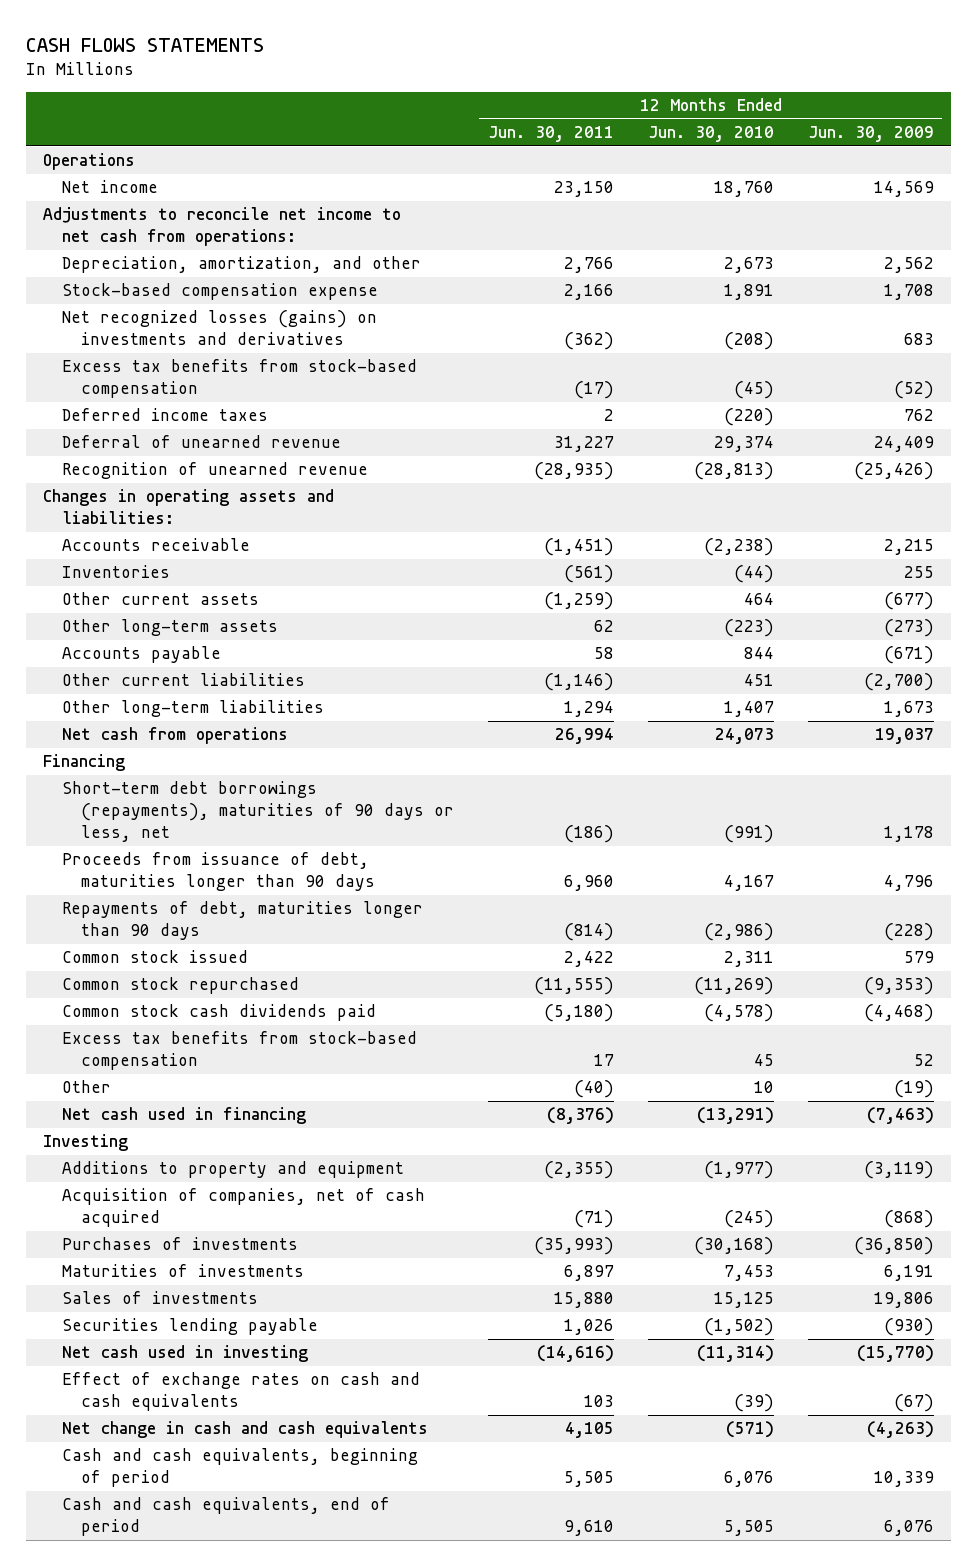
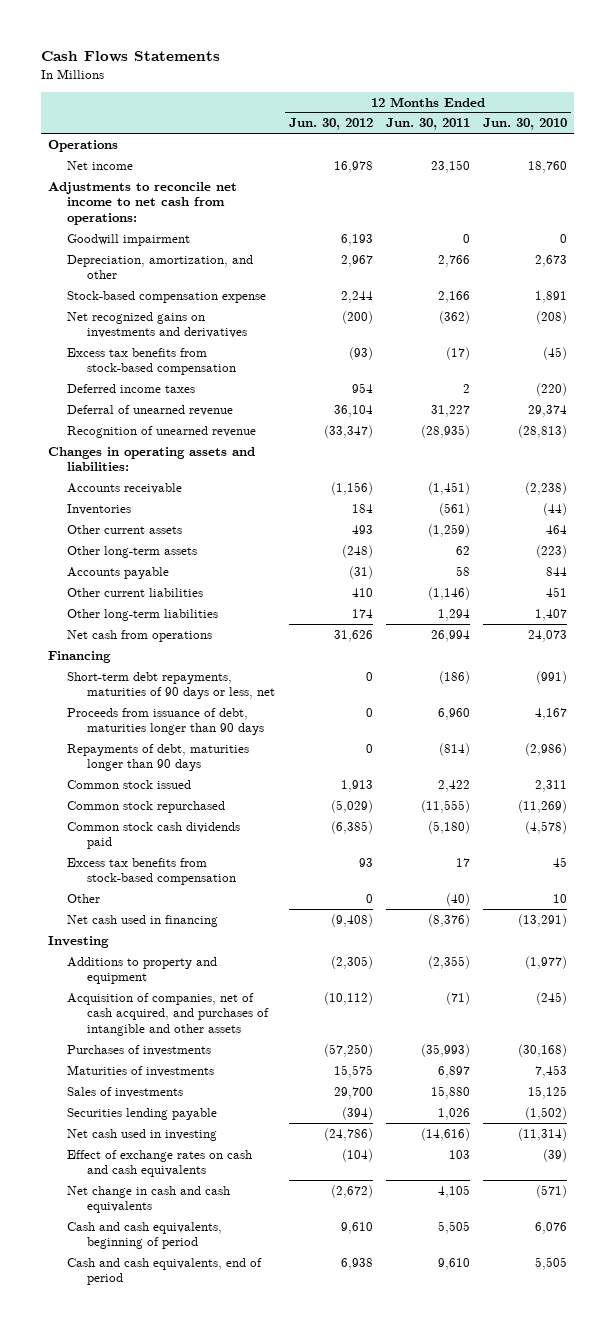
- CASH FLOWS STATEMENTS
+ Cash Flows Statements
- | 12 Months Ended Jun. 30, 2011 | 12 Months Ended Jun. 30, 2010 | 12 Months Ended Jun. 30, 2009
+ | 12 Months Ended Jun. 30, 2012 | 12 Months Ended Jun. 30, 2011 | 12 Months Ended Jun. 30, 2010
+ Goodwill impairment | 6,193 | 0 | 0
- Net recognized losses (gains) on investments and derivatives | (362) | (208) | 683
+ Net recognized gains on investments and derivatives | (200) | (362) | (208)
- Short-term debt borrowings (repayments), maturities of 90 days or less, net | (186) | (991) | 1,178
+ Short-term debt repayments, maturities of 90 days or less, net | 0 | (186) | (991)
- Acquisition of companies, net of cash acquired | (71) | (245) | (868)
+ Acquisition of companies, net of cash acquired, and purchases of intangible and other assets | (10,112) | (71) | (245)

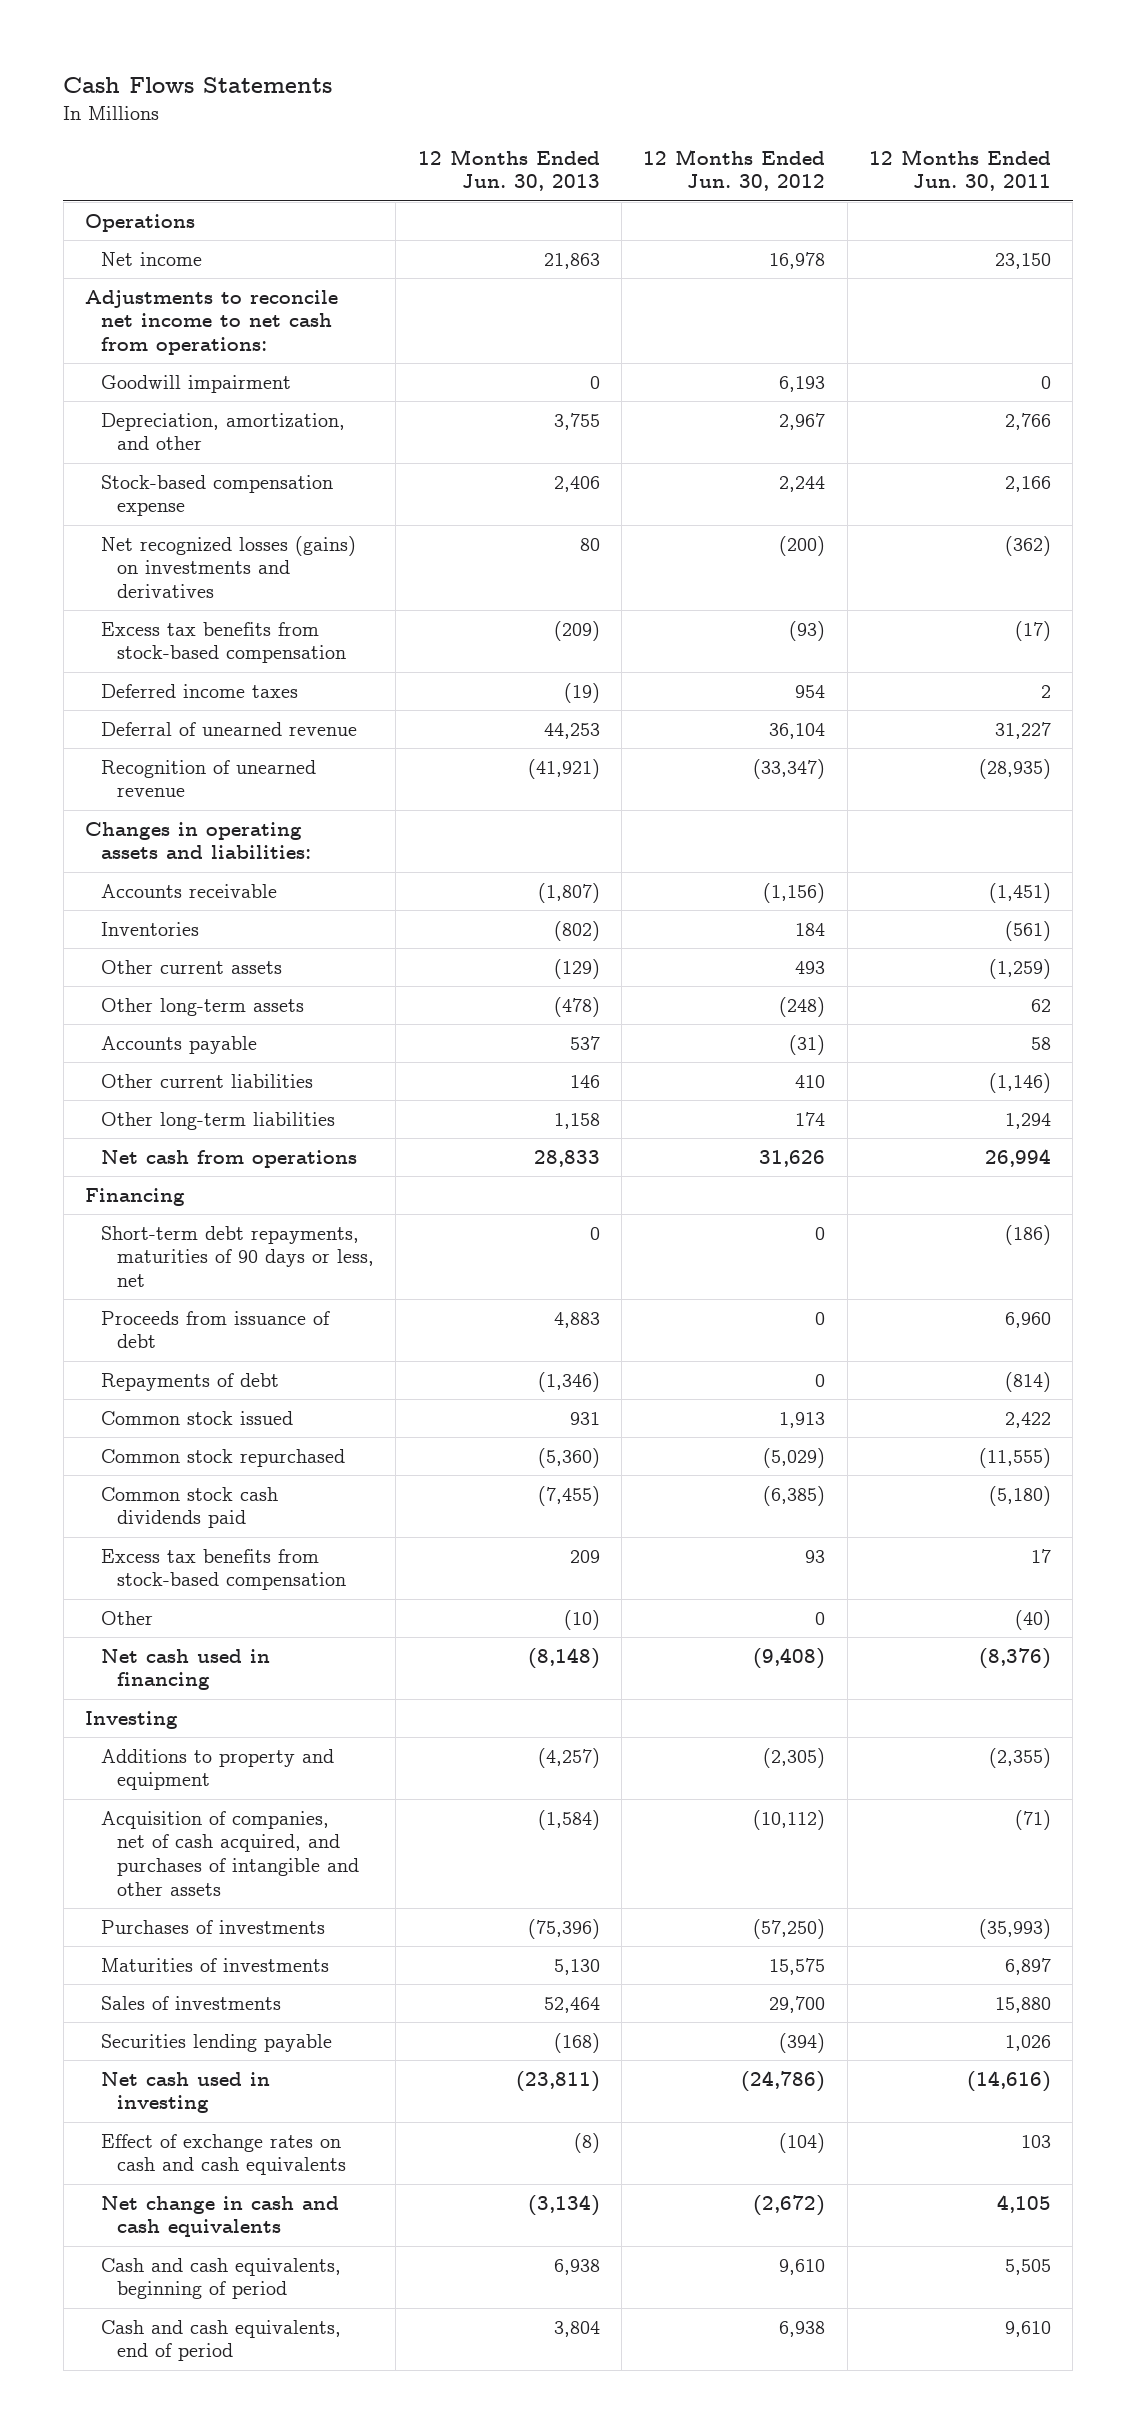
- | 12 Months Ended Jun. 30, 2012 | 12 Months Ended Jun. 30, 2011 | 12 Months Ended Jun. 30, 2010
+ | 12 Months Ended Jun. 30, 2013 | 12 Months Ended Jun. 30, 2012 | 12 Months Ended Jun. 30, 2011
- Net recognized gains on investments and derivatives | (200) | (362) | (208)
+ Net recognized losses (gains) on investments and derivatives | 80 | (200) | (362)
- Proceeds from issuance of debt, maturities longer than 90 days | 0 | 6,960 | 4,167
- Repayments of debt, maturities longer than 90 days | 0 | (814) | (2,986)
+ Proceeds from issuance of debt | 4,883 | 0 | 6,960
+ Repayments of debt | (1,346) | 0 | (814)

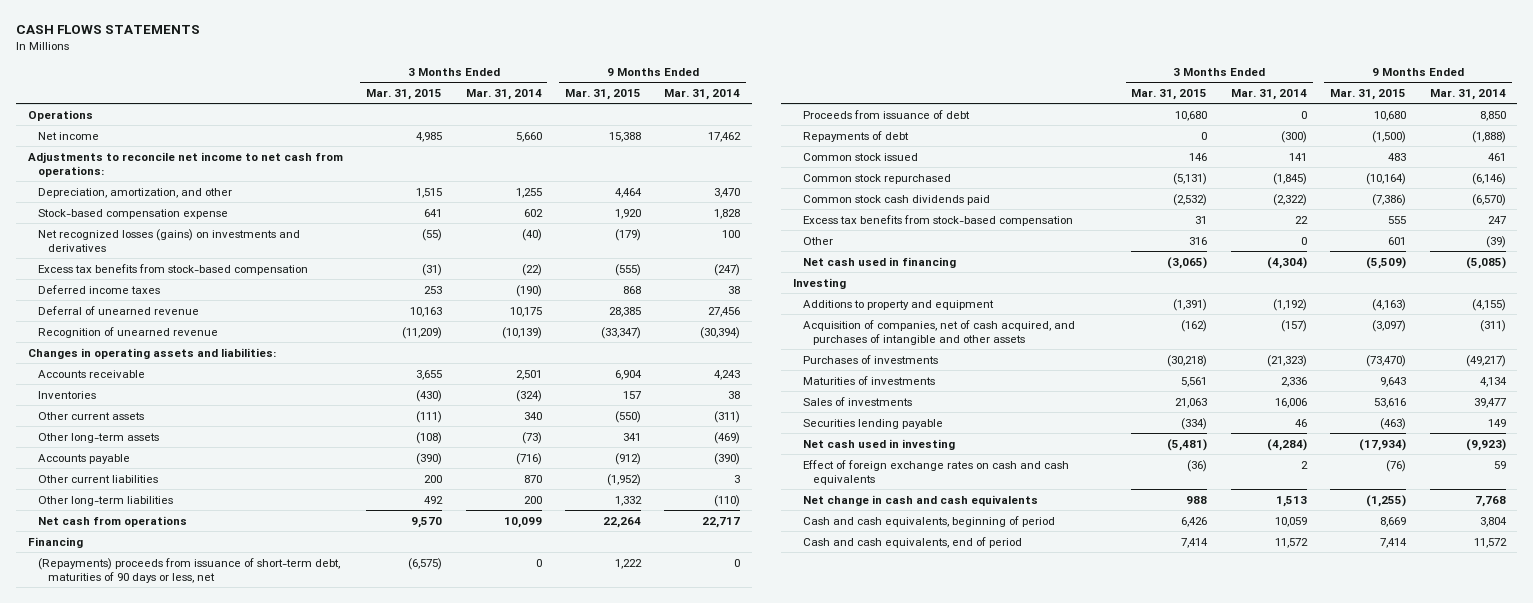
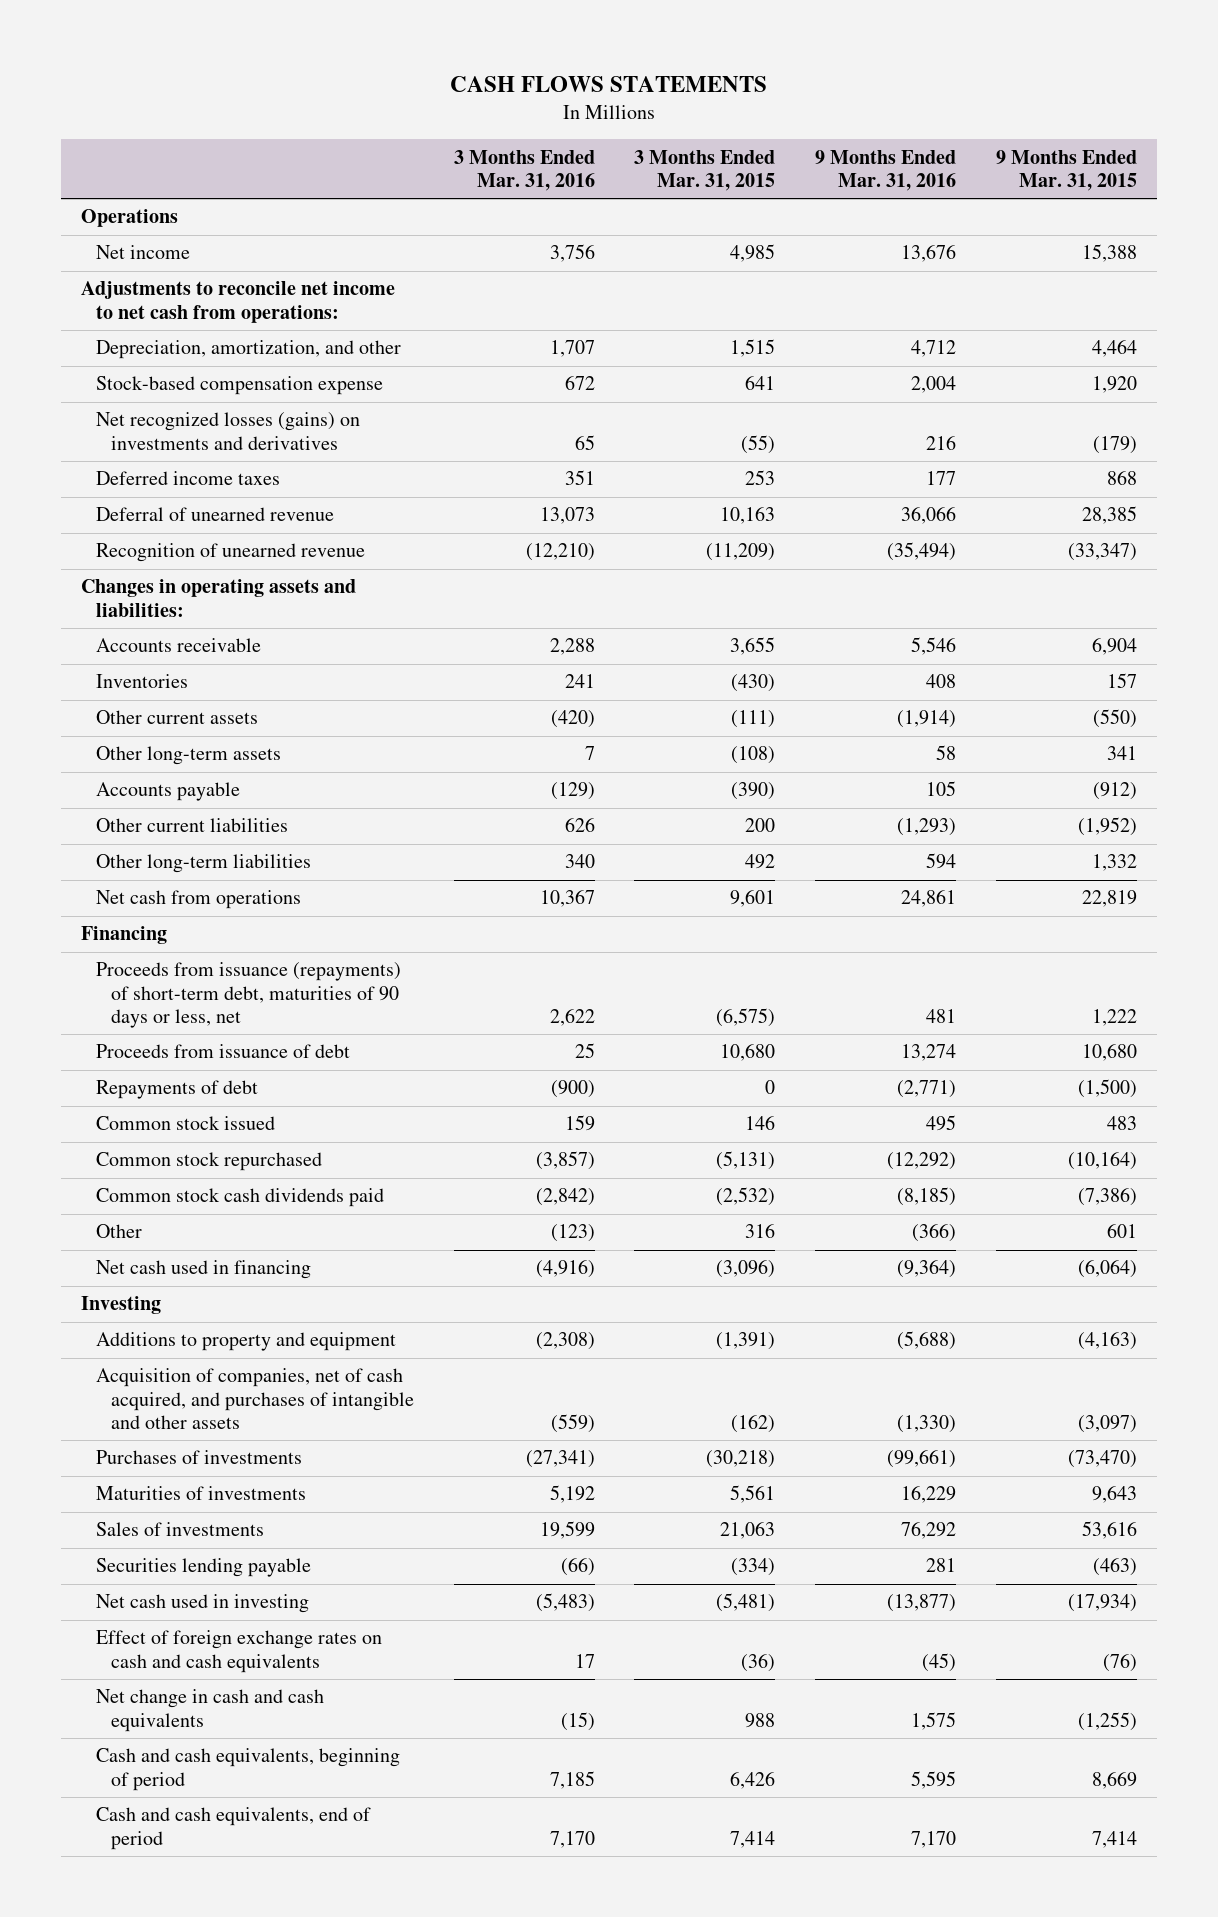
- | 3 Months Ended Mar. 31, 2015 | 3 Months Ended Mar. 31, 2014 | 9 Months Ended Mar. 31, 2015 | 9 Months Ended Mar. 31, 2014
+ | 3 Months Ended Mar. 31, 2016 | 3 Months Ended Mar. 31, 2015 | 9 Months Ended Mar. 31, 2016 | 9 Months Ended Mar. 31, 2015
- Excess tax benefits from stock-based compensation | (31) | (22) | (555) | (247)
- Net cash from operations | 9,570 | 10,099 | 22,264 | 22,717
+ Net cash from operations | 10,367 | 9,601 | 24,861 | 22,819
- (Repayments) proceeds from issuance of short-term debt, maturities of 90 days or less, net | (6,575) | 0 | 1,222 | 0
+ Proceeds from issuance (repayments) of short-term debt, maturities of 90 days or less, net | 2,622 | (6,575) | 481 | 1,222
- Excess tax benefits from stock-based compensation | 31 | 22 | 555 | 247
- Net cash used in financing | (3,065) | (4,304) | (5,509) | (5,085)
+ Net cash used in financing | (4,916) | (3,096) | (9,364) | (6,064)

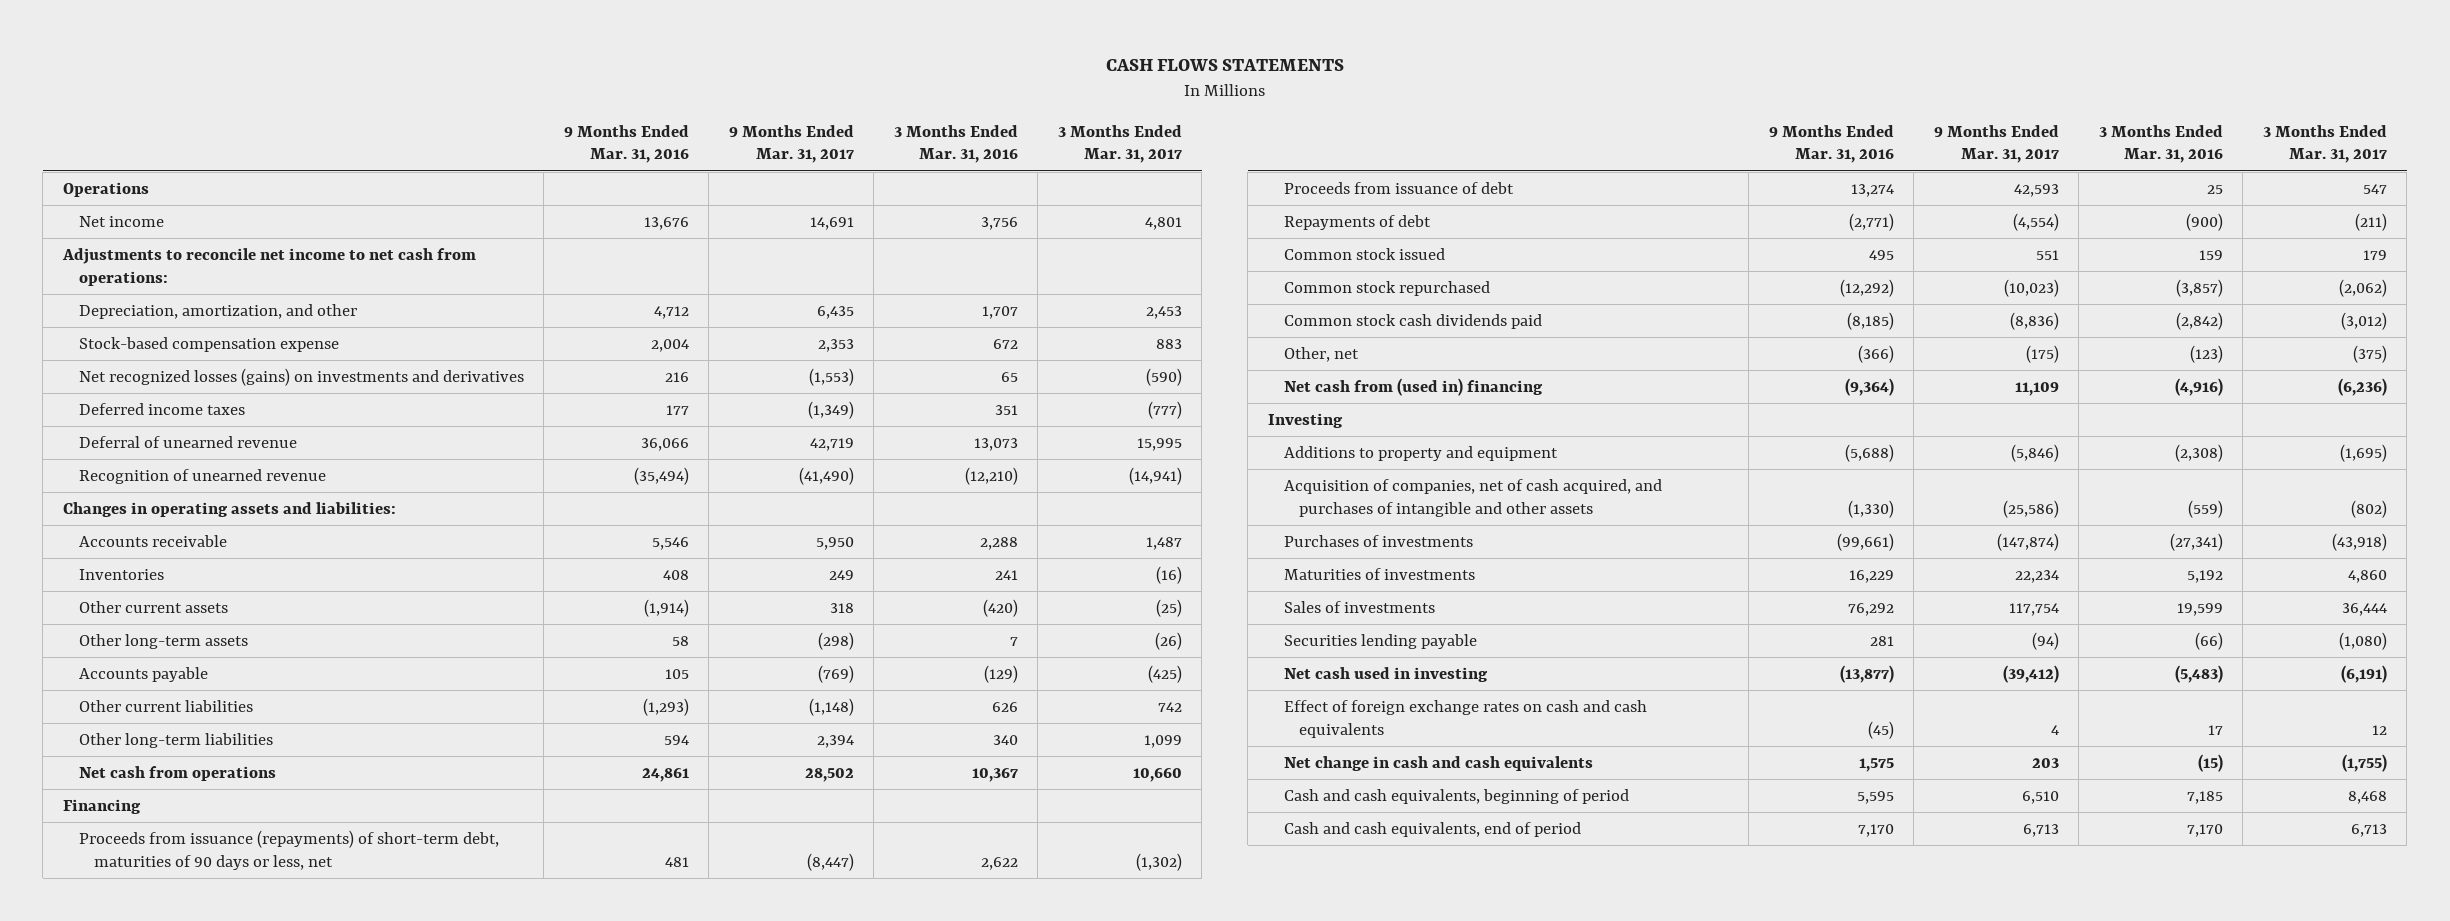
- | 3 Months Ended Mar. 31, 2016 | 3 Months Ended Mar. 31, 2015 | 9 Months Ended Mar. 31, 2016 | 9 Months Ended Mar. 31, 2015
+ | 9 Months Ended Mar. 31, 2016 | 9 Months Ended Mar. 31, 2017 | 3 Months Ended Mar. 31, 2016 | 3 Months Ended Mar. 31, 2017
- Other | (123) | 316 | (366) | 601
- Net cash used in financing | (4,916) | (3,096) | (9,364) | (6,064)
+ Other, net | (366) | (175) | (123) | (375)
+ Net cash from (used in) financing | (9,364) | 11,109 | (4,916) | (6,236)

